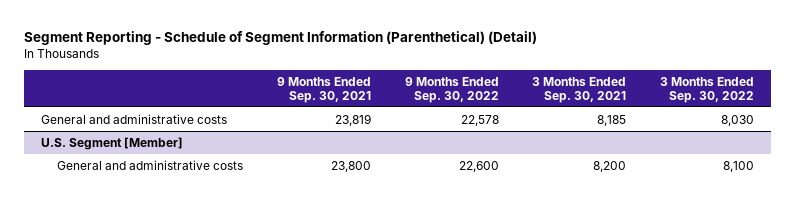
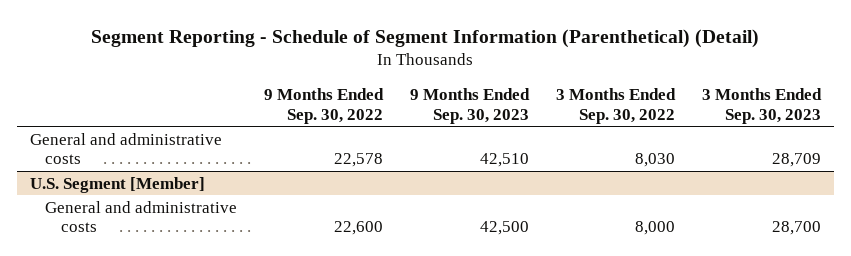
- | 9 Months Ended Sep. 30, 2021 | 9 Months Ended Sep. 30, 2022 | 3 Months Ended Sep. 30, 2021 | 3 Months Ended Sep. 30, 2022
+ | 9 Months Ended Sep. 30, 2022 | 9 Months Ended Sep. 30, 2023 | 3 Months Ended Sep. 30, 2022 | 3 Months Ended Sep. 30, 2023
@ U.S. Segment [Member]
- General and administrative costs | 23,800 | 22,600 | 8,200 | 8,100
+ General and administrative costs | 22,600 | 42,500 | 8,000 | 28,700

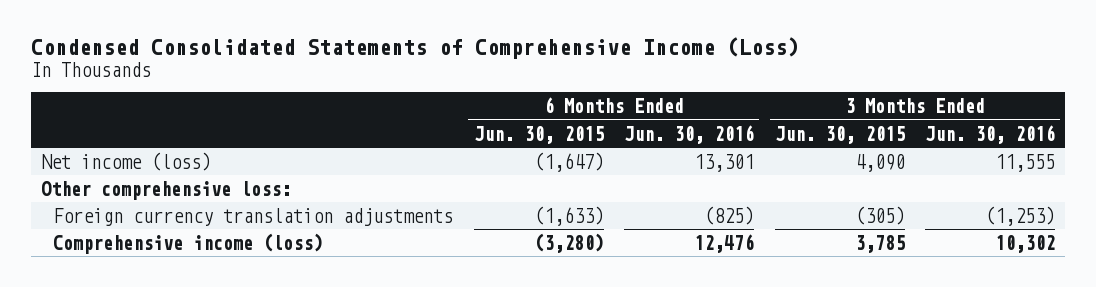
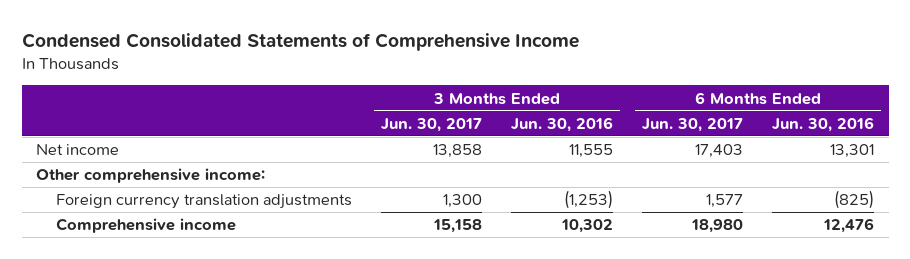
- Condensed Consolidated Statements of Comprehensive Income (Loss)
+ Condensed Consolidated Statements of Comprehensive Income
- | 6 Months Ended Jun. 30, 2015 | 6 Months Ended Jun. 30, 2016 | 3 Months Ended Jun. 30, 2015 | 3 Months Ended Jun. 30, 2016
+ | 3 Months Ended Jun. 30, 2017 | 3 Months Ended Jun. 30, 2016 | 6 Months Ended Jun. 30, 2017 | 6 Months Ended Jun. 30, 2016
- Net income (loss) | (1,647) | 13,301 | 4,090 | 11,555
- Other comprehensive loss:
+ Net income | 13,858 | 11,555 | 17,403 | 13,301
+ Other comprehensive income:
- Comprehensive income (loss) | (3,280) | 12,476 | 3,785 | 10,302
+ Comprehensive income | 15,158 | 10,302 | 18,980 | 12,476

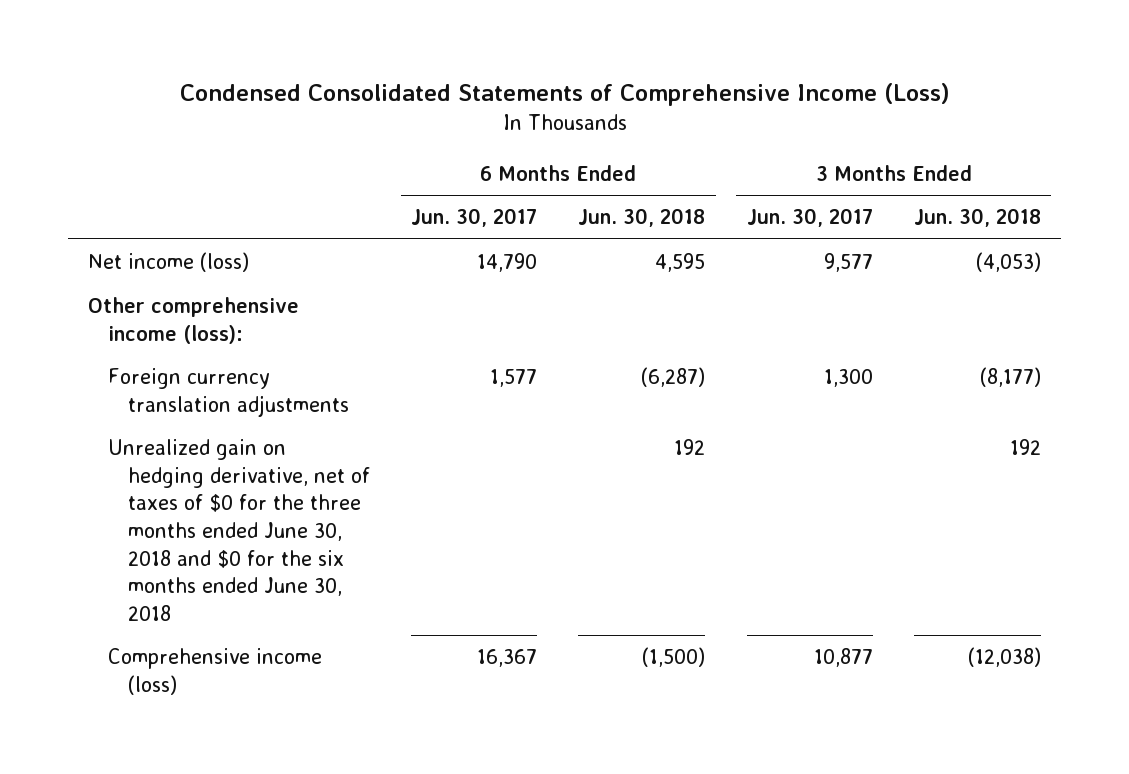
- Condensed Consolidated Statements of Comprehensive Income
+ Condensed Consolidated Statements of Comprehensive Income (Loss)
- | 3 Months Ended Jun. 30, 2017 | 3 Months Ended Jun. 30, 2016 | 6 Months Ended Jun. 30, 2017 | 6 Months Ended Jun. 30, 2016
+ | 6 Months Ended Jun. 30, 2017 | 6 Months Ended Jun. 30, 2018 | 3 Months Ended Jun. 30, 2017 | 3 Months Ended Jun. 30, 2018
- Net income | 13,858 | 11,555 | 17,403 | 13,301
- Other comprehensive income:
+ Net income (loss) | 14,790 | 4,595 | 9,577 | (4,053)
+ Other comprehensive income (loss):
- Comprehensive income | 15,158 | 10,302 | 18,980 | 12,476
+ Unrealized gain on hedging derivative, net of taxes of $0 for the three months ended June 30, 2018 and $0 for the six months ended June 30, 2018 | | 192 | | 192
+ Comprehensive income (loss) | 16,367 | (1,500) | 10,877 | (12,038)

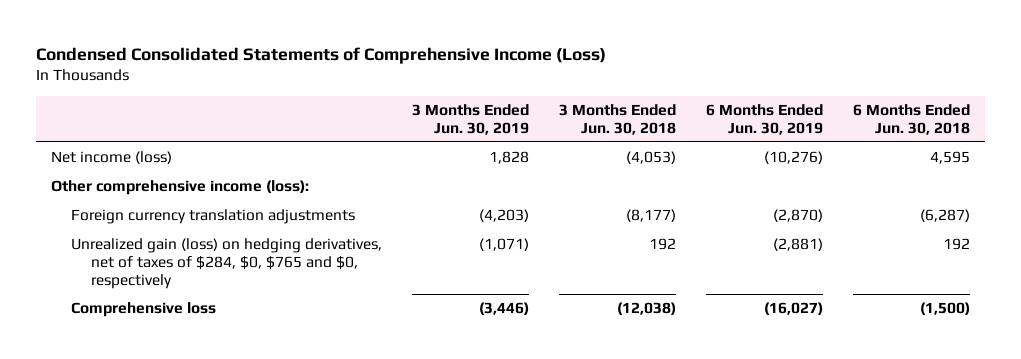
- | 6 Months Ended Jun. 30, 2017 | 6 Months Ended Jun. 30, 2018 | 3 Months Ended Jun. 30, 2017 | 3 Months Ended Jun. 30, 2018
+ | 3 Months Ended Jun. 30, 2019 | 3 Months Ended Jun. 30, 2018 | 6 Months Ended Jun. 30, 2019 | 6 Months Ended Jun. 30, 2018
- Unrealized gain on hedging derivative, net of taxes of $0 for the three months ended June 30, 2018 and $0 for the six months ended June 30, 2018 | | 192 | | 192
- Comprehensive income (loss) | 16,367 | (1,500) | 10,877 | (12,038)
+ Unrealized gain (loss) on hedging derivatives, net of taxes of $284, $0, $765 and $0, respectively | (1,071) | 192 | (2,881) | 192
+ Comprehensive loss | (3,446) | (12,038) | (16,027) | (1,500)

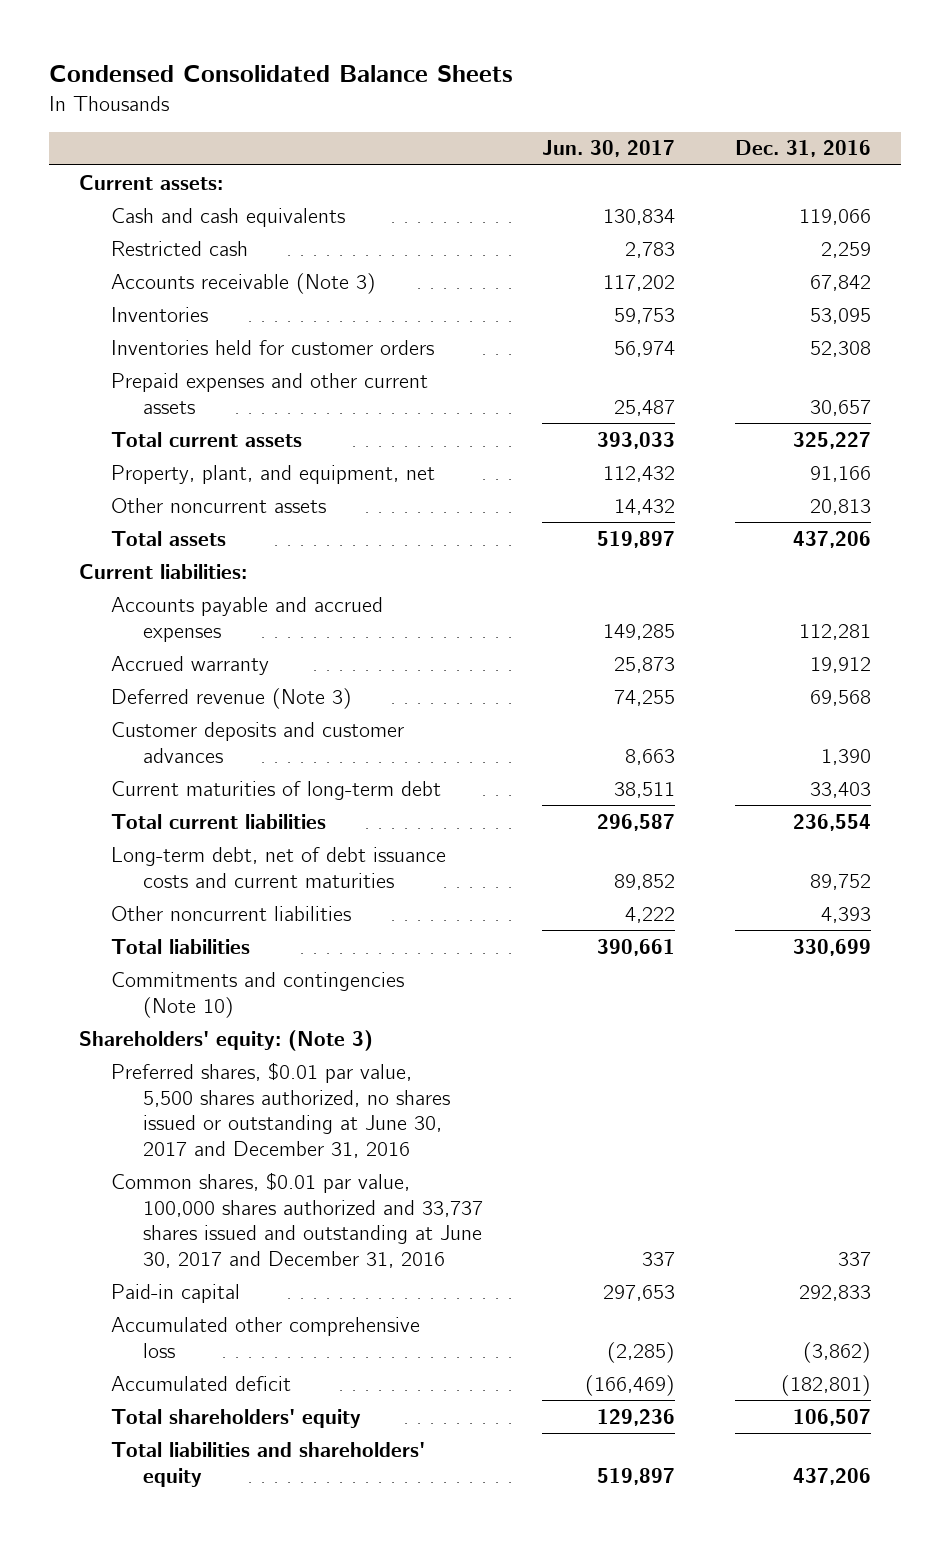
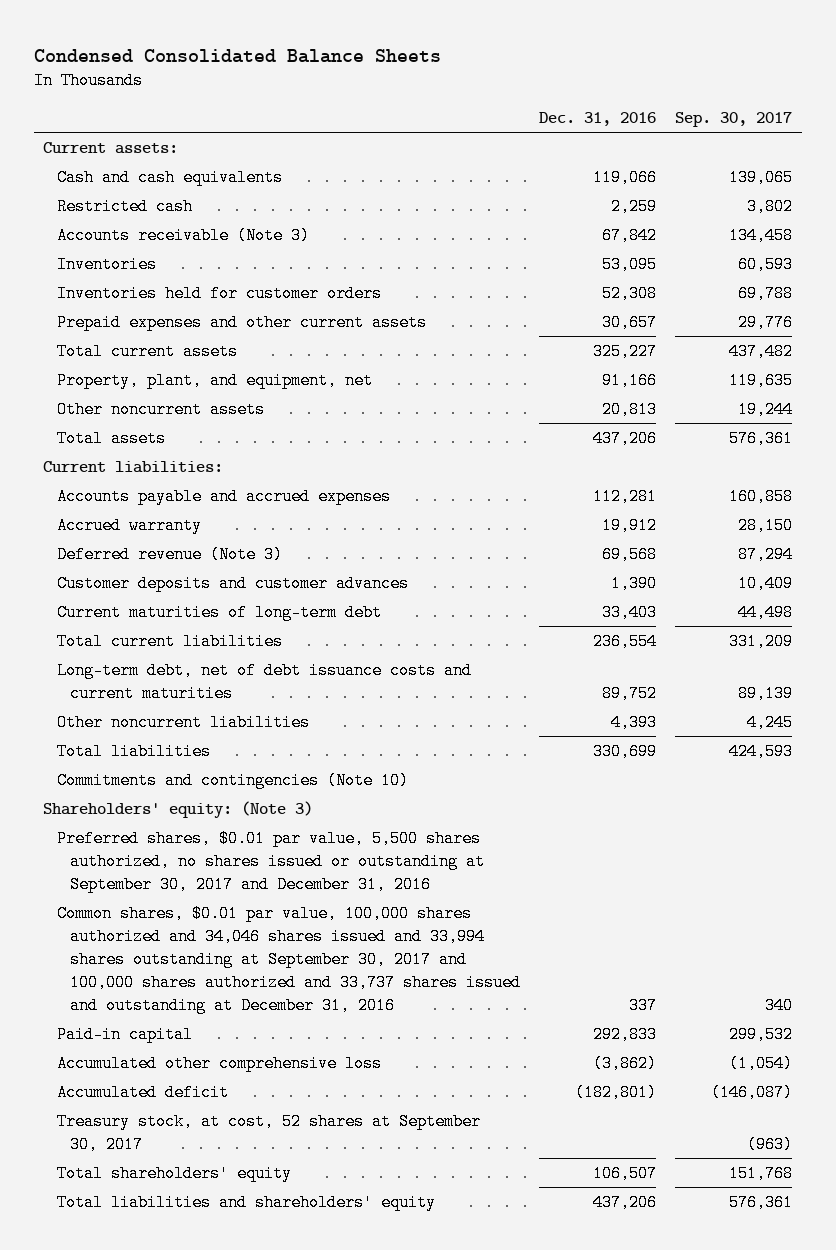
- | Jun. 30, 2017 | Dec. 31, 2016
+ | Dec. 31, 2016 | Sep. 30, 2017
- Preferred shares, $0.01 par value, 5,500 shares authorized, no shares issued or outstanding at June 30, 2017 and December 31, 2016
- Common shares, $0.01 par value, 100,000 shares authorized and 33,737 shares issued and outstanding at June 30, 2017 and December 31, 2016 | 337 | 337
+ Preferred shares, $0.01 par value, 5,500 shares authorized, no shares issued or outstanding at September 30, 2017 and December 31, 2016
+ Common shares, $0.01 par value, 100,000 shares authorized and 34,046 shares issued and 33,994 shares outstanding at September 30, 2017 and 100,000 shares authorized and 33,737 shares issued and outstanding at December 31, 2016 | 337 | 340
+ Treasury stock, at cost, 52 shares at September 30, 2017 | | (963)

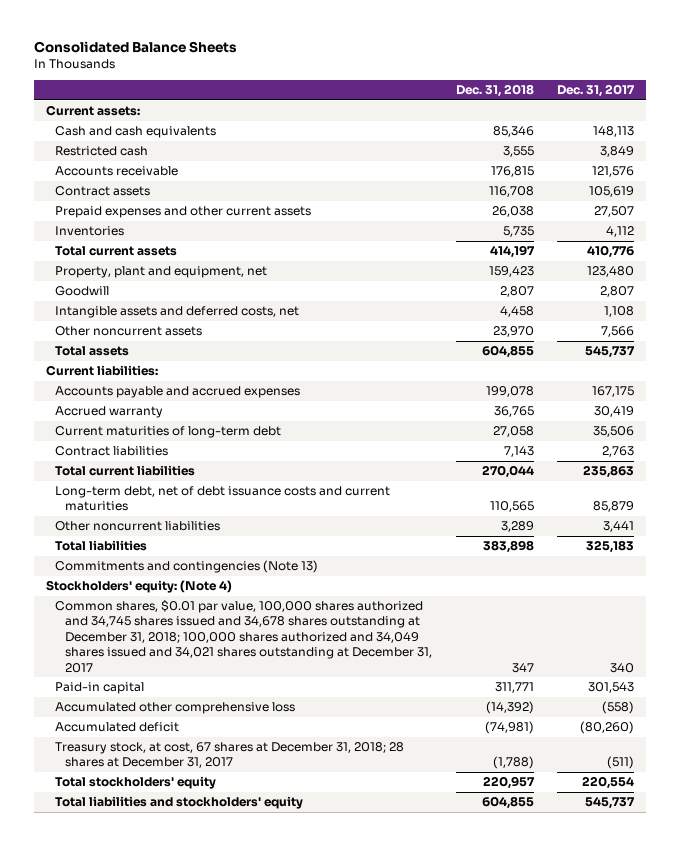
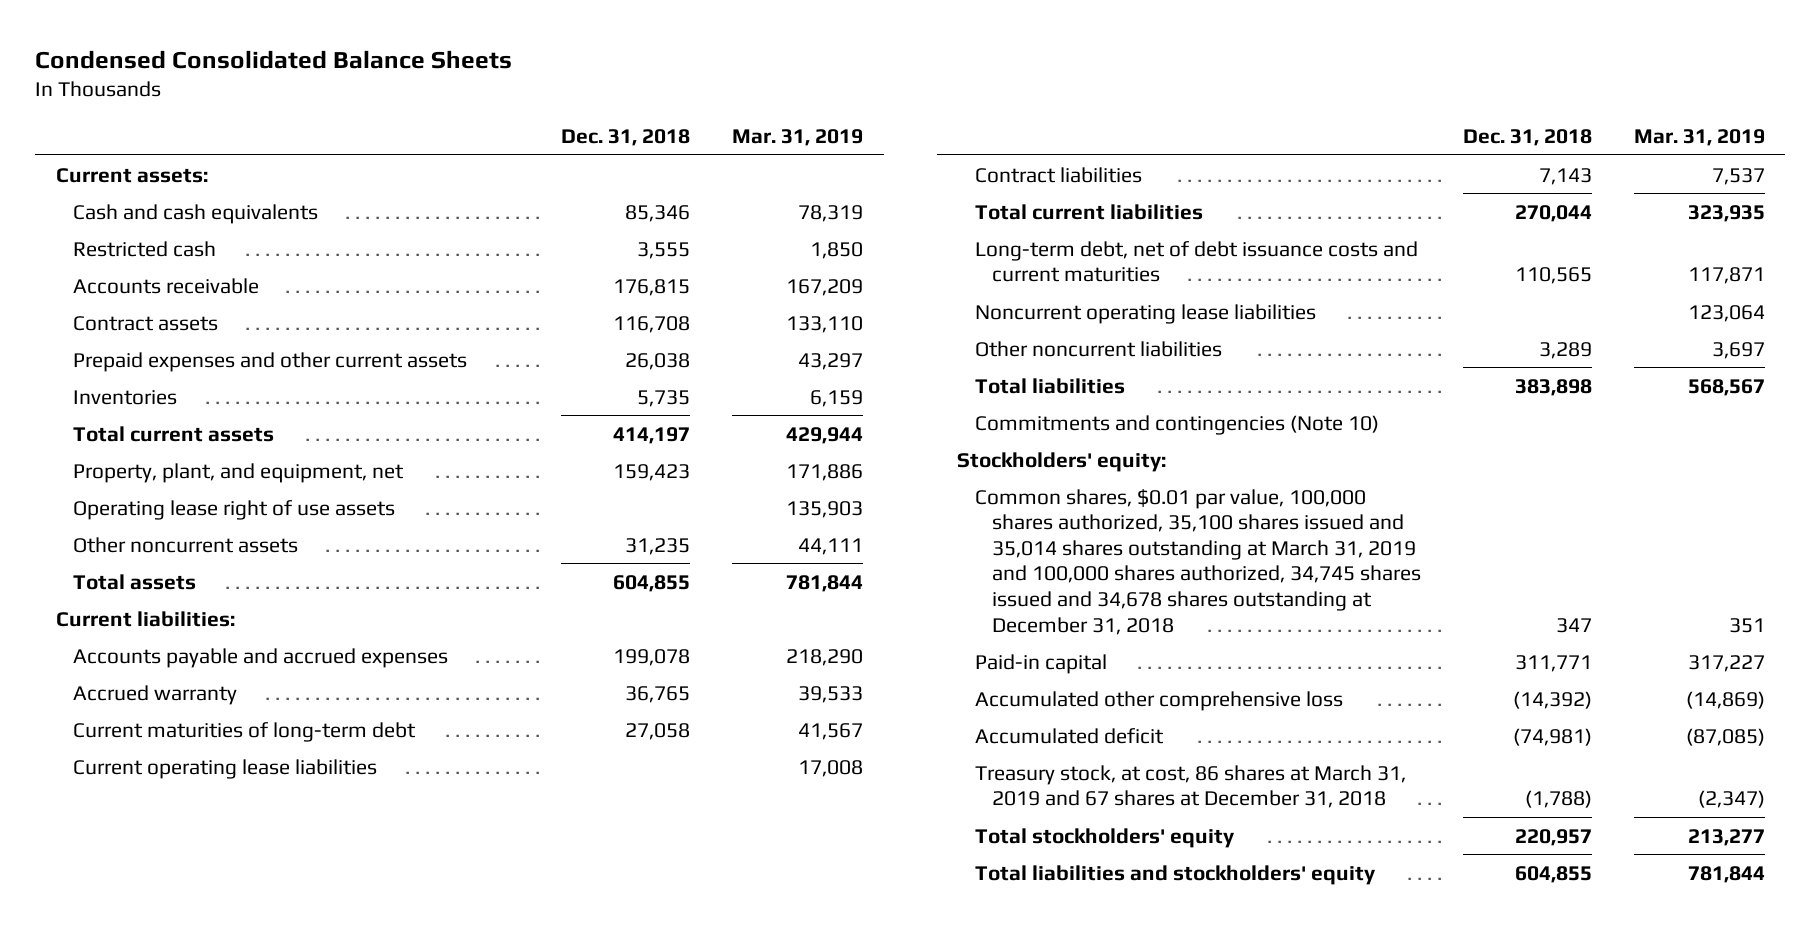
- Consolidated Balance Sheets
+ Condensed Consolidated Balance Sheets
- | Dec. 31, 2018 | Dec. 31, 2017
+ | Dec. 31, 2018 | Mar. 31, 2019
- Property, plant and equipment, net | 159,423 | 123,480
- Goodwill | 2,807 | 2,807
- Intangible assets and deferred costs, net | 4,458 | 1,108
- Other noncurrent assets | 23,970 | 7,566
+ Property, plant, and equipment, net | 159,423 | 171,886
+ Operating lease right of use assets | | 135,903
+ Other noncurrent assets | 31,235 | 44,111
+ Current operating lease liabilities | | 17,008
+ Noncurrent operating lease liabilities | | 123,064
- Commitments and contingencies (Note 13)
- Stockholders' equity: (Note 4)
- Common shares, $0.01 par value, 100,000 shares authorized and 34,745 shares issued and 34,678 shares outstanding at December 31, 2018; 100,000 shares authorized and 34,049 shares issued and 34,021 shares outstanding at December 31, 2017 | 347 | 340
+ Commitments and contingencies (Note 10)
+ Stockholders' equity:
+ Common shares, $0.01 par value, 100,000 shares authorized, 35,100 shares issued and 35,014 shares outstanding at March 31, 2019 and 100,000 shares authorized, 34,745 shares issued and 34,678 shares outstanding at December 31, 2018 | 347 | 351
- Treasury stock, at cost, 67 shares at December 31, 2018; 28 shares at December 31, 2017 | (1,788) | (511)
+ Treasury stock, at cost, 86 shares at March 31, 2019 and 67 shares at December 31, 2018 | (1,788) | (2,347)

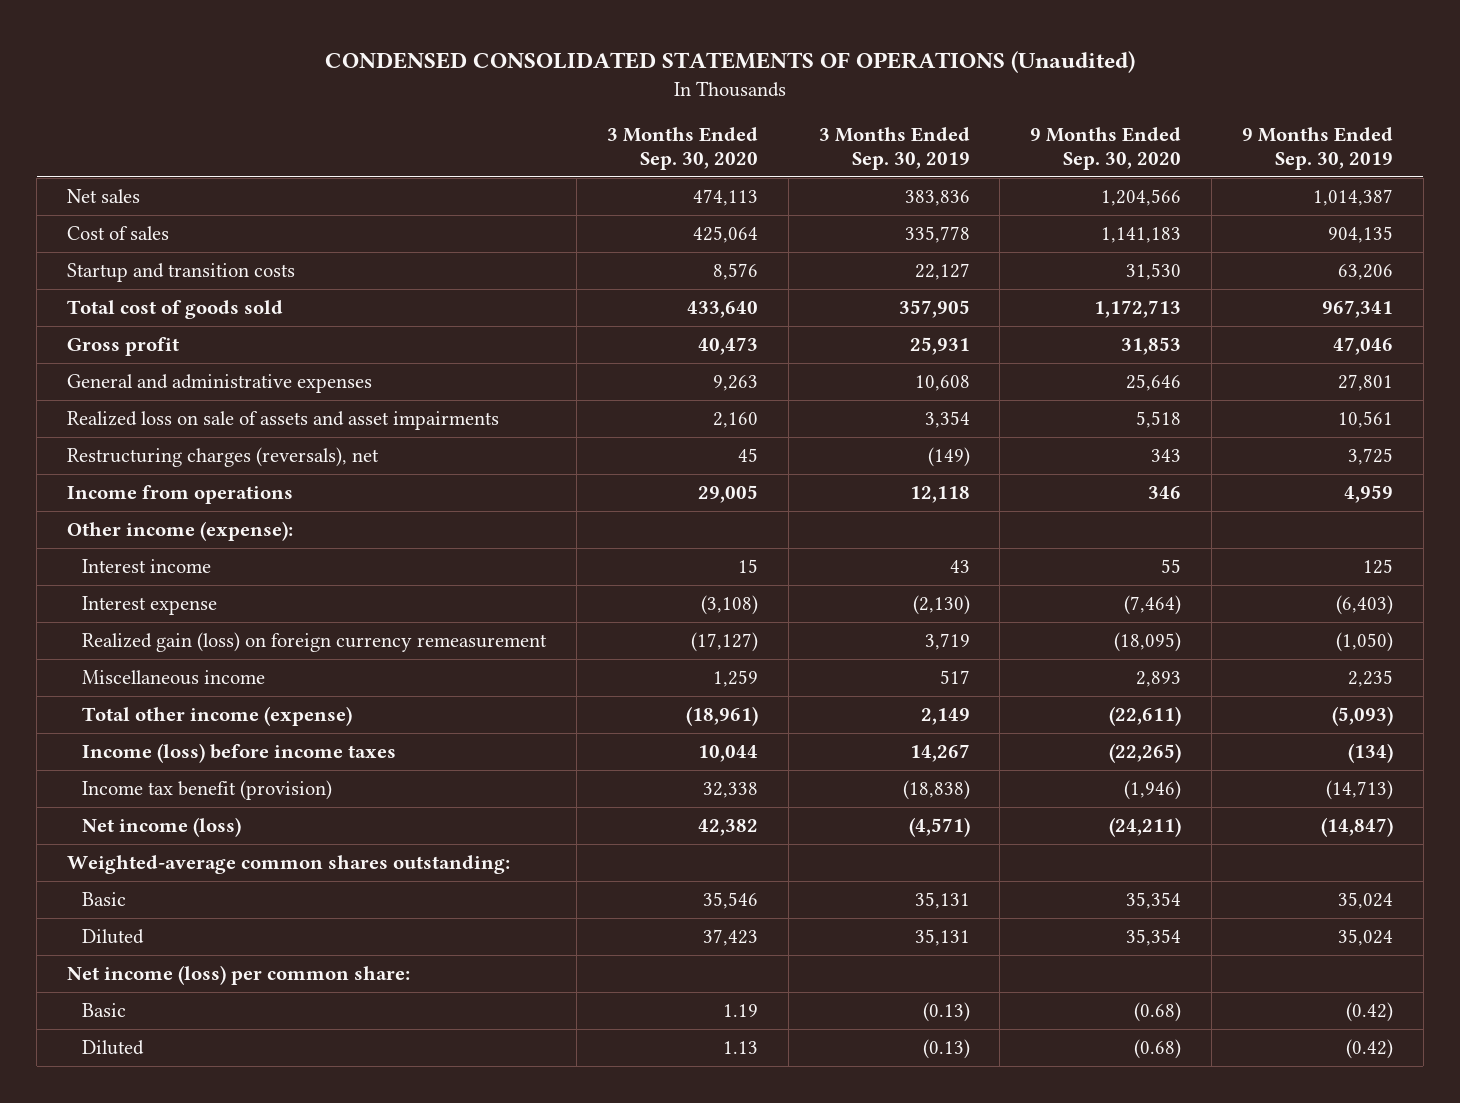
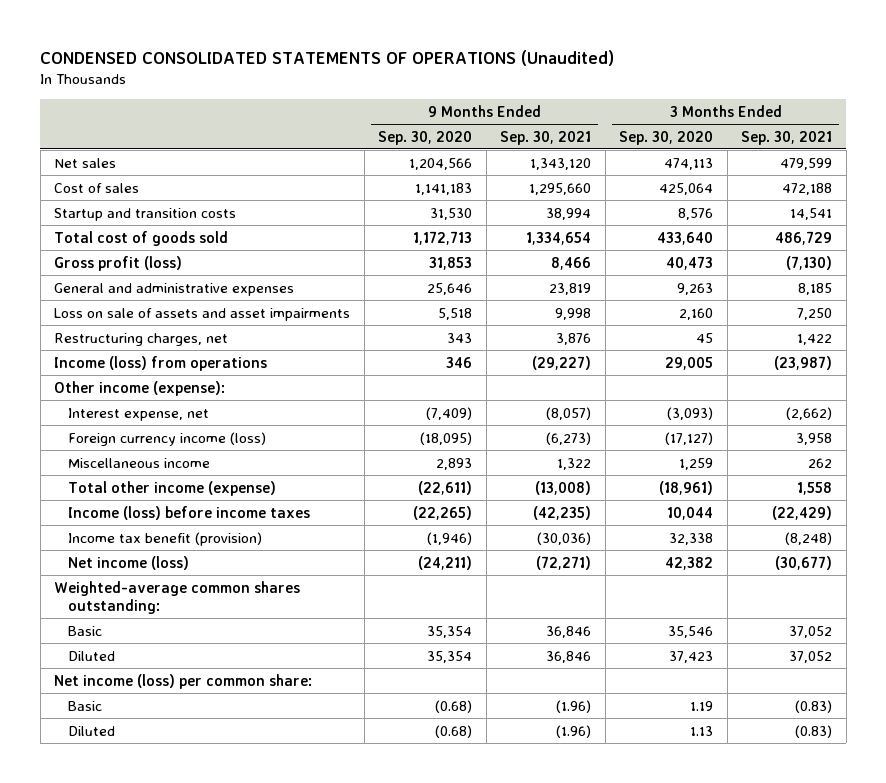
- | 3 Months Ended Sep. 30, 2020 | 3 Months Ended Sep. 30, 2019 | 9 Months Ended Sep. 30, 2020 | 9 Months Ended Sep. 30, 2019
+ | 9 Months Ended Sep. 30, 2020 | 9 Months Ended Sep. 30, 2021 | 3 Months Ended Sep. 30, 2020 | 3 Months Ended Sep. 30, 2021
- Gross profit | 40,473 | 25,931 | 31,853 | 47,046
+ Gross profit (loss) | 31,853 | 8,466 | 40,473 | (7,130)
- Realized loss on sale of assets and asset impairments | 2,160 | 3,354 | 5,518 | 10,561
- Restructuring charges (reversals), net | 45 | (149) | 343 | 3,725
- Income from operations | 29,005 | 12,118 | 346 | 4,959
+ Loss on sale of assets and asset impairments | 5,518 | 9,998 | 2,160 | 7,250
+ Restructuring charges, net | 343 | 3,876 | 45 | 1,422
+ Income (loss) from operations | 346 | (29,227) | 29,005 | (23,987)
- Interest income | 15 | 43 | 55 | 125
- Interest expense | (3,108) | (2,130) | (7,464) | (6,403)
- Realized gain (loss) on foreign currency remeasurement | (17,127) | 3,719 | (18,095) | (1,050)
+ Interest expense, net | (7,409) | (8,057) | (3,093) | (2,662)
+ Foreign currency income (loss) | (18,095) | (6,273) | (17,127) | 3,958

